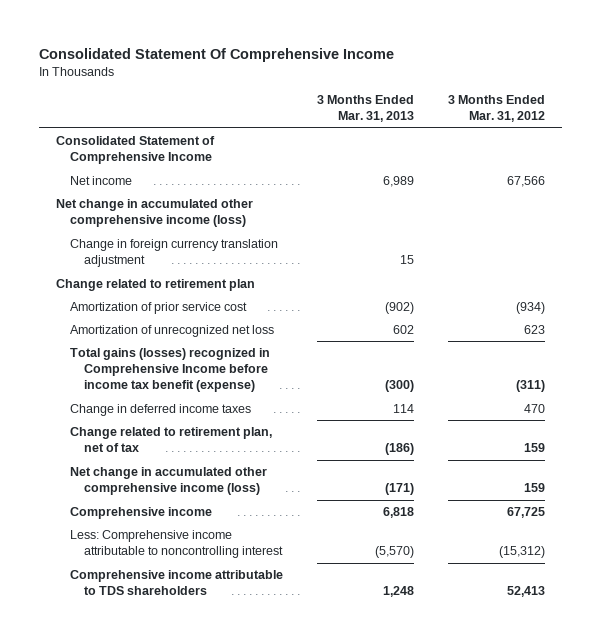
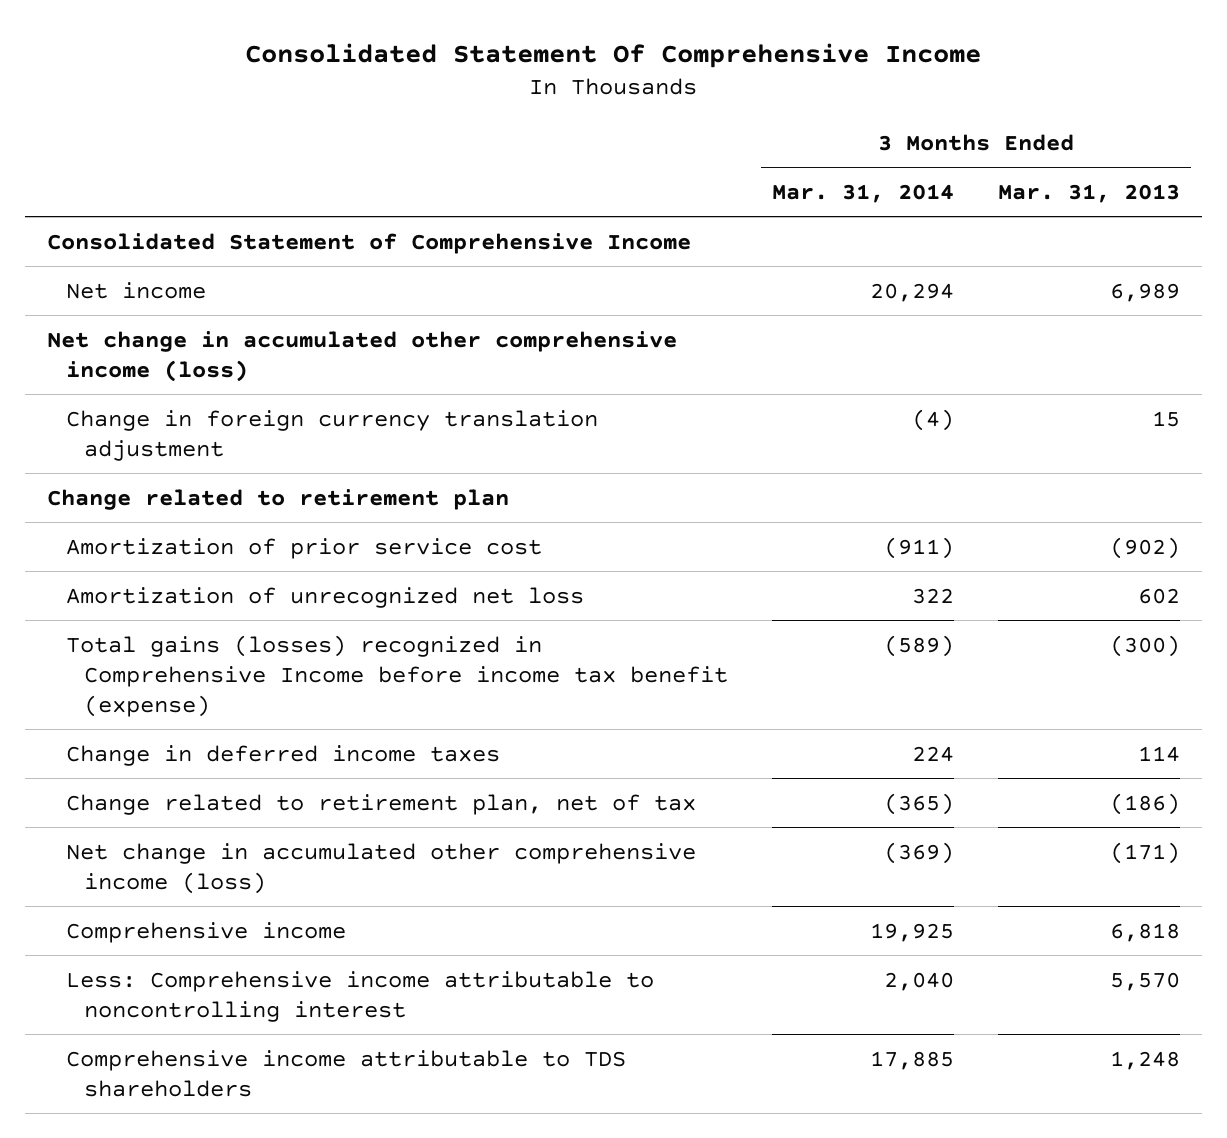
- | 3 Months Ended Mar. 31, 2013 | 3 Months Ended Mar. 31, 2012
+ | 3 Months Ended Mar. 31, 2014 | 3 Months Ended Mar. 31, 2013
- Less: Comprehensive income attributable to noncontrolling interest | (5,570) | (15,312)
+ Less: Comprehensive income attributable to noncontrolling interest | 2,040 | 5,570

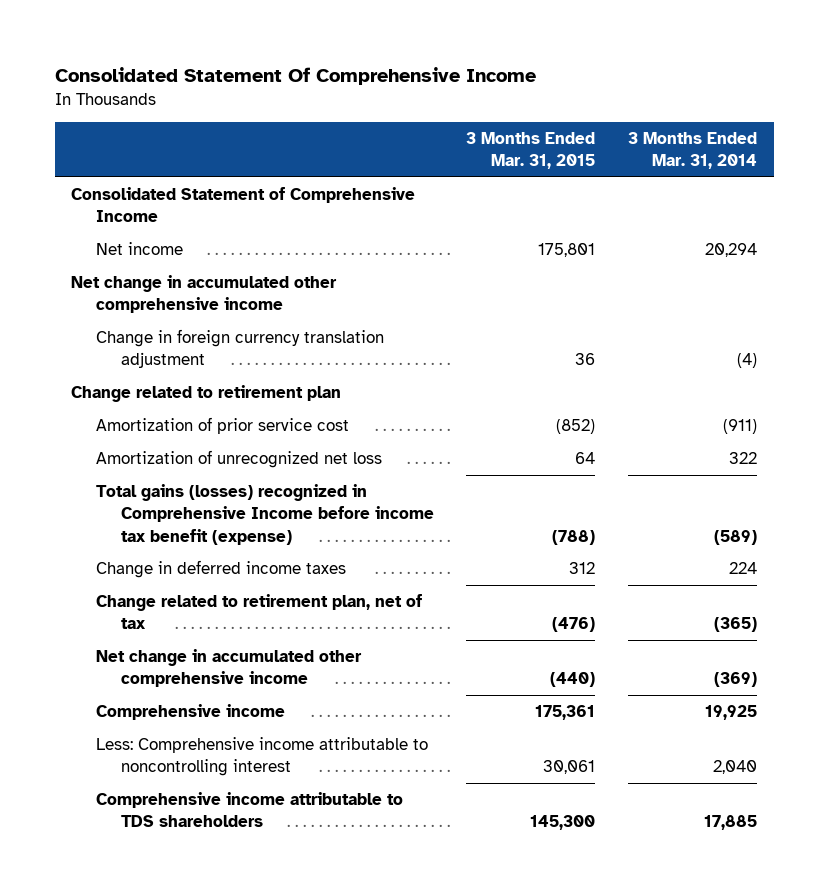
- | 3 Months Ended Mar. 31, 2014 | 3 Months Ended Mar. 31, 2013
+ | 3 Months Ended Mar. 31, 2015 | 3 Months Ended Mar. 31, 2014
- Net change in accumulated other comprehensive income (loss)
+ Net change in accumulated other comprehensive income
- Net change in accumulated other comprehensive income (loss) | (369) | (171)
+ Net change in accumulated other comprehensive income | (440) | (369)

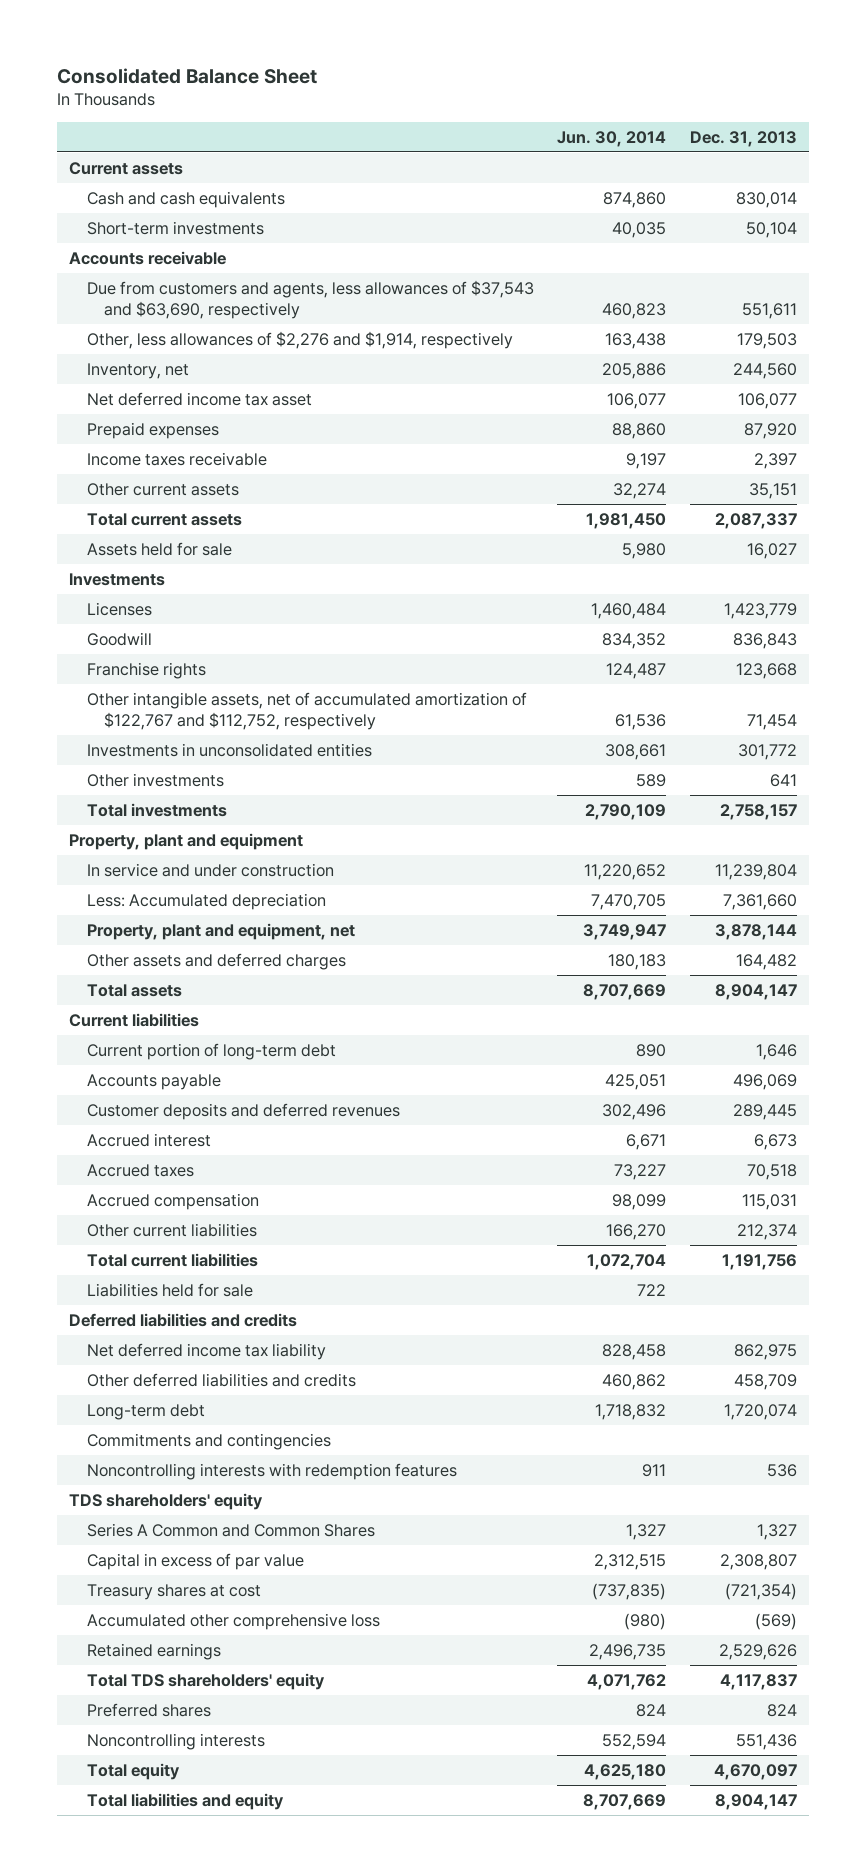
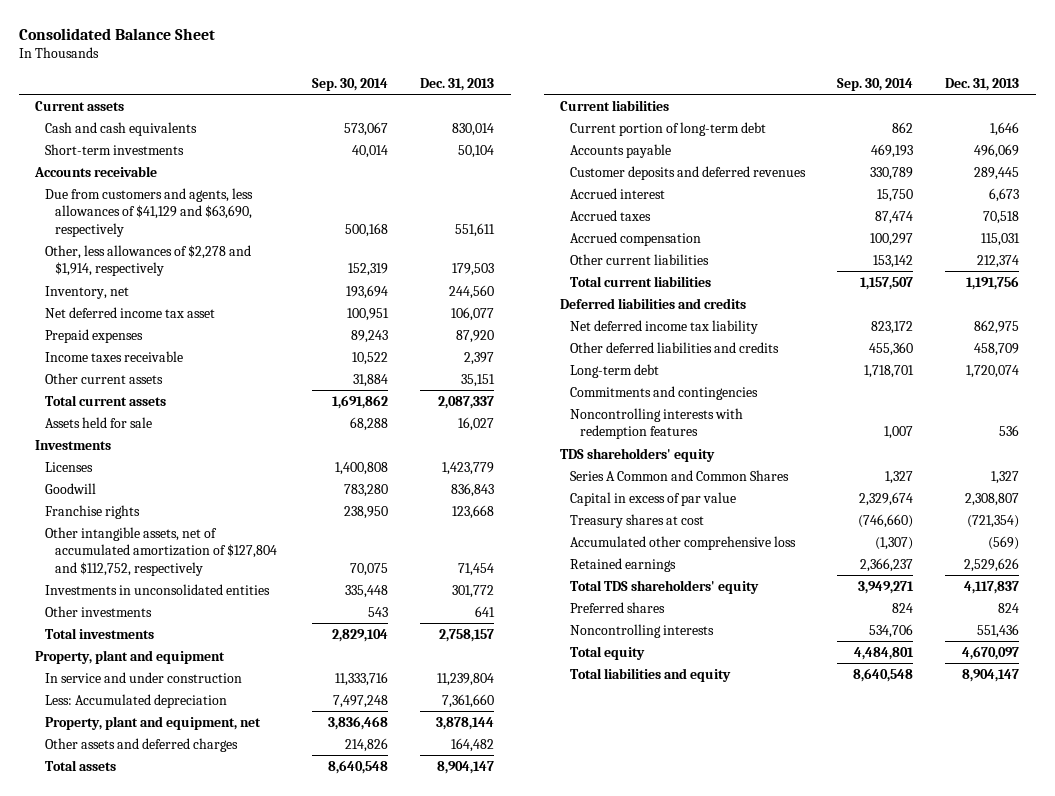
- | Jun. 30, 2014 | Dec. 31, 2013
+ | Sep. 30, 2014 | Dec. 31, 2013
- Due from customers and agents, less allowances of $37,543 and $63,690, respectively | 460,823 | 551,611
- Other, less allowances of $2,276 and $1,914, respectively | 163,438 | 179,503
+ Due from customers and agents, less allowances of $41,129 and $63,690, respectively | 500,168 | 551,611
+ Other, less allowances of $2,278 and $1,914, respectively | 152,319 | 179,503
- Other intangible assets, net of accumulated amortization of $122,767 and $112,752, respectively | 61,536 | 71,454
+ Other intangible assets, net of accumulated amortization of $127,804 and $112,752, respectively | 70,075 | 71,454
- Liabilities held for sale | 722 |

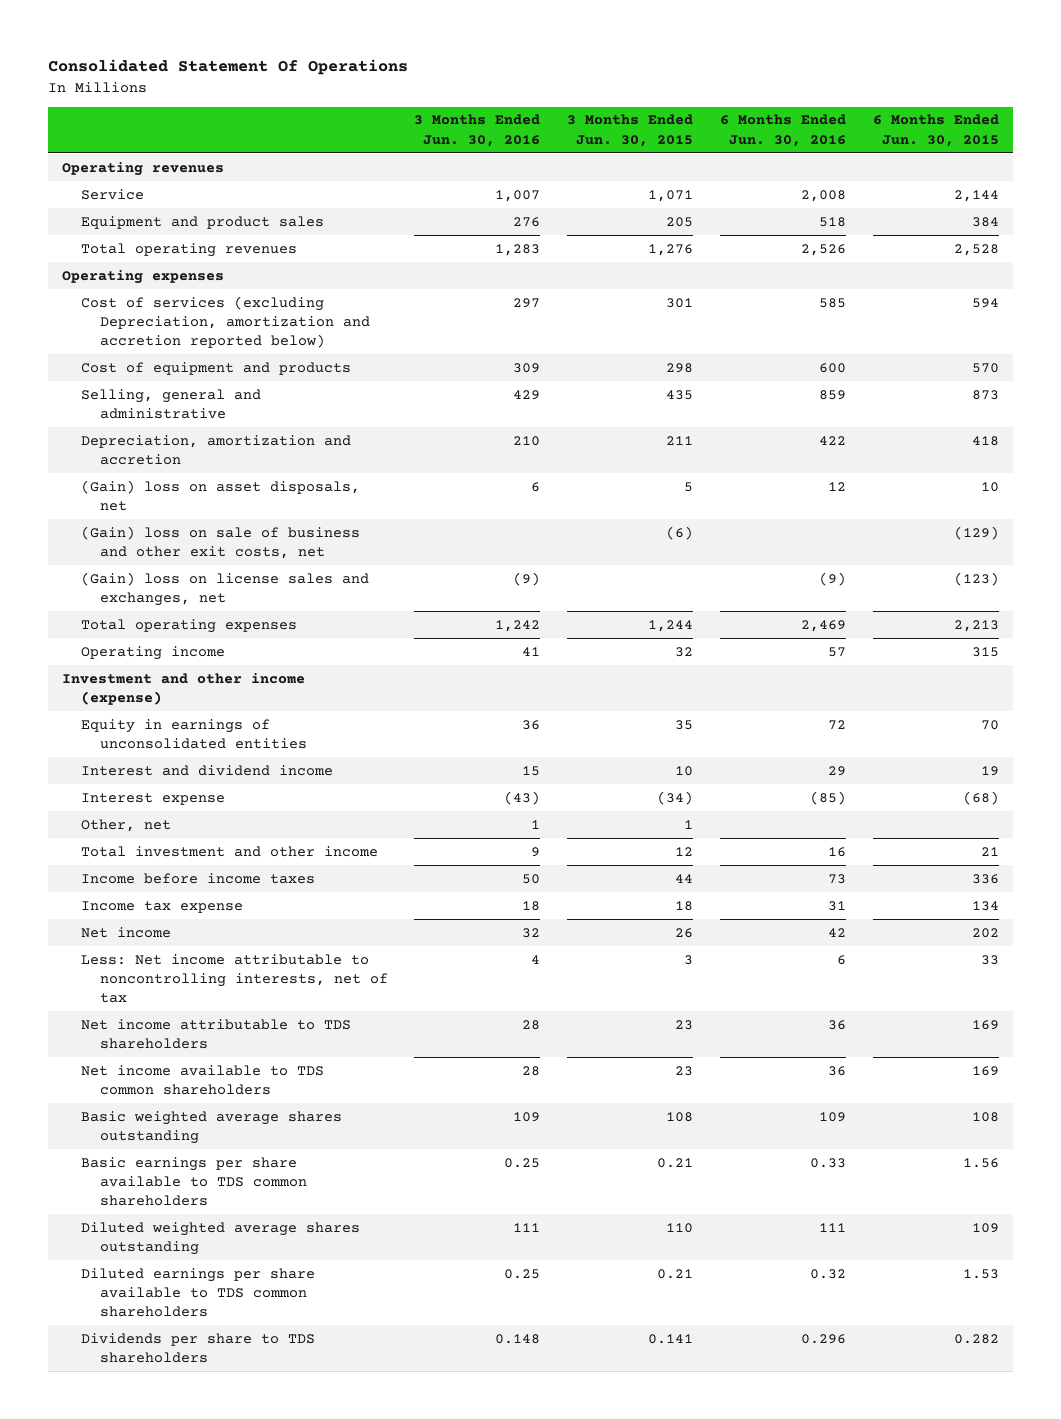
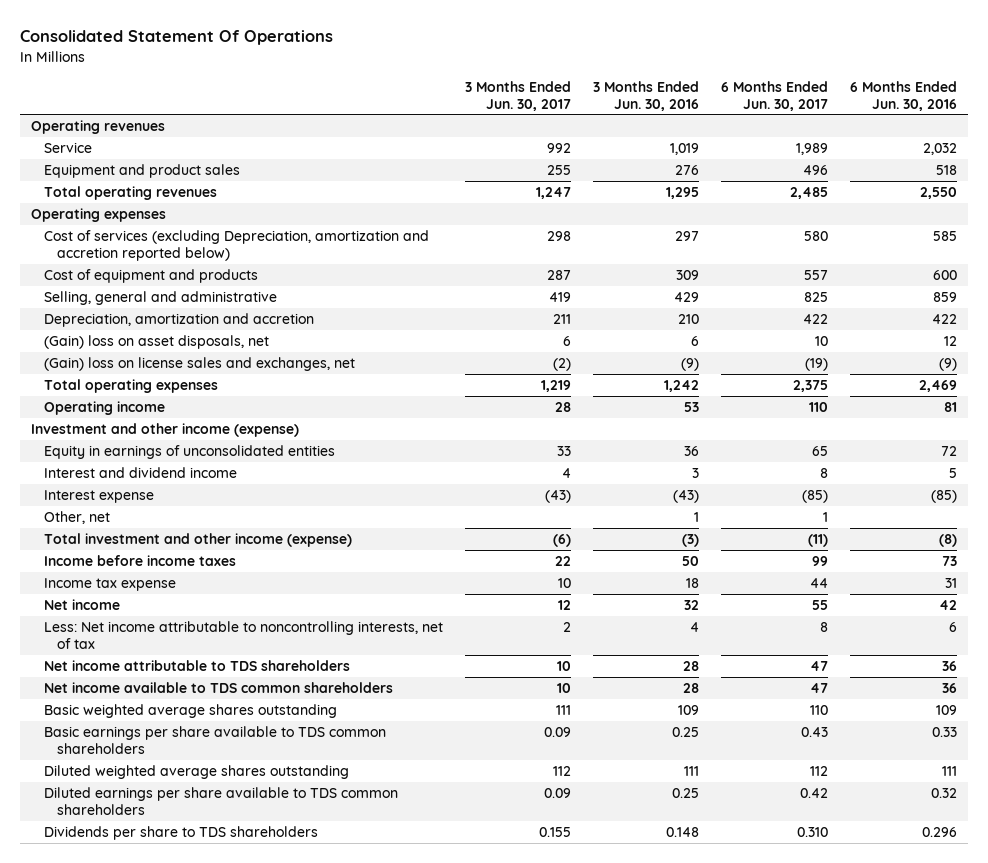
- | 3 Months Ended Jun. 30, 2016 | 3 Months Ended Jun. 30, 2015 | 6 Months Ended Jun. 30, 2016 | 6 Months Ended Jun. 30, 2015
+ | 3 Months Ended Jun. 30, 2017 | 3 Months Ended Jun. 30, 2016 | 6 Months Ended Jun. 30, 2017 | 6 Months Ended Jun. 30, 2016
- Service | 1,007 | 1,071 | 2,008 | 2,144
+ Service | 992 | 1,019 | 1,989 | 2,032
- Total operating revenues | 1,283 | 1,276 | 2,526 | 2,528
+ Total operating revenues | 1,247 | 1,295 | 2,485 | 2,550
- (Gain) loss on sale of business and other exit costs, net | | (6) | | (129)
- Operating income | 41 | 32 | 57 | 315
+ Operating income | 28 | 53 | 110 | 81
- Interest and dividend income | 15 | 10 | 29 | 19
+ Interest and dividend income | 4 | 3 | 8 | 5
- Total investment and other income | 9 | 12 | 16 | 21
+ Total investment and other income (expense) | (6) | (3) | (11) | (8)

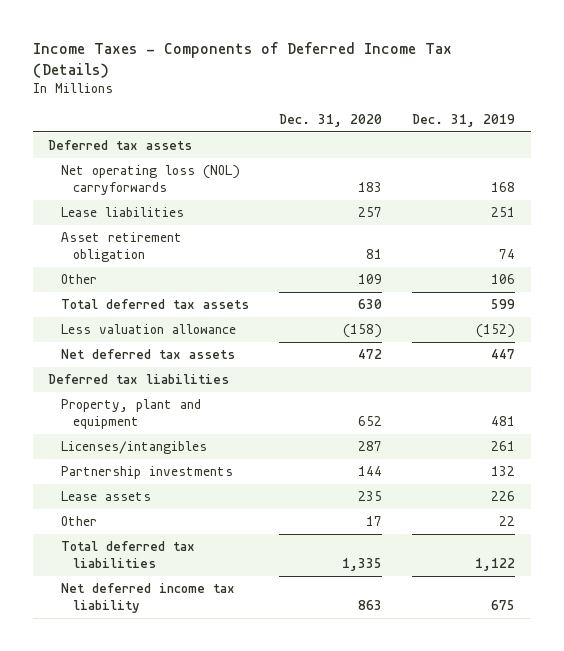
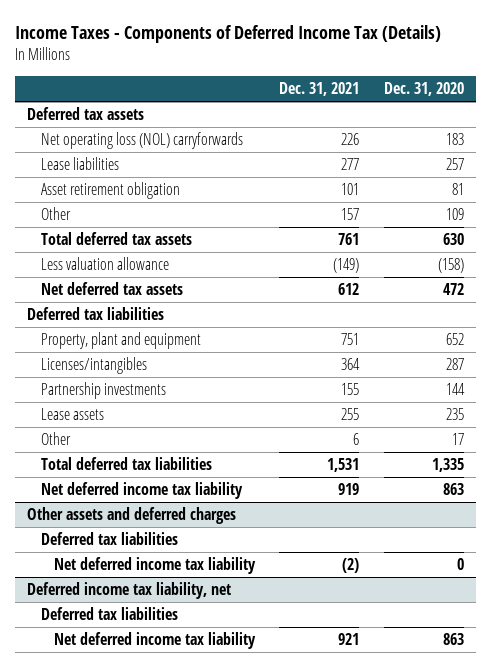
- | Dec. 31, 2020 | Dec. 31, 2019
+ | Dec. 31, 2021 | Dec. 31, 2020
+ Other assets and deferred charges
+ Deferred tax liabilities
+ Net deferred income tax liability | (2) | 0
+ Deferred income tax liability, net
+ Deferred tax liabilities
+ Net deferred income tax liability | 921 | 863

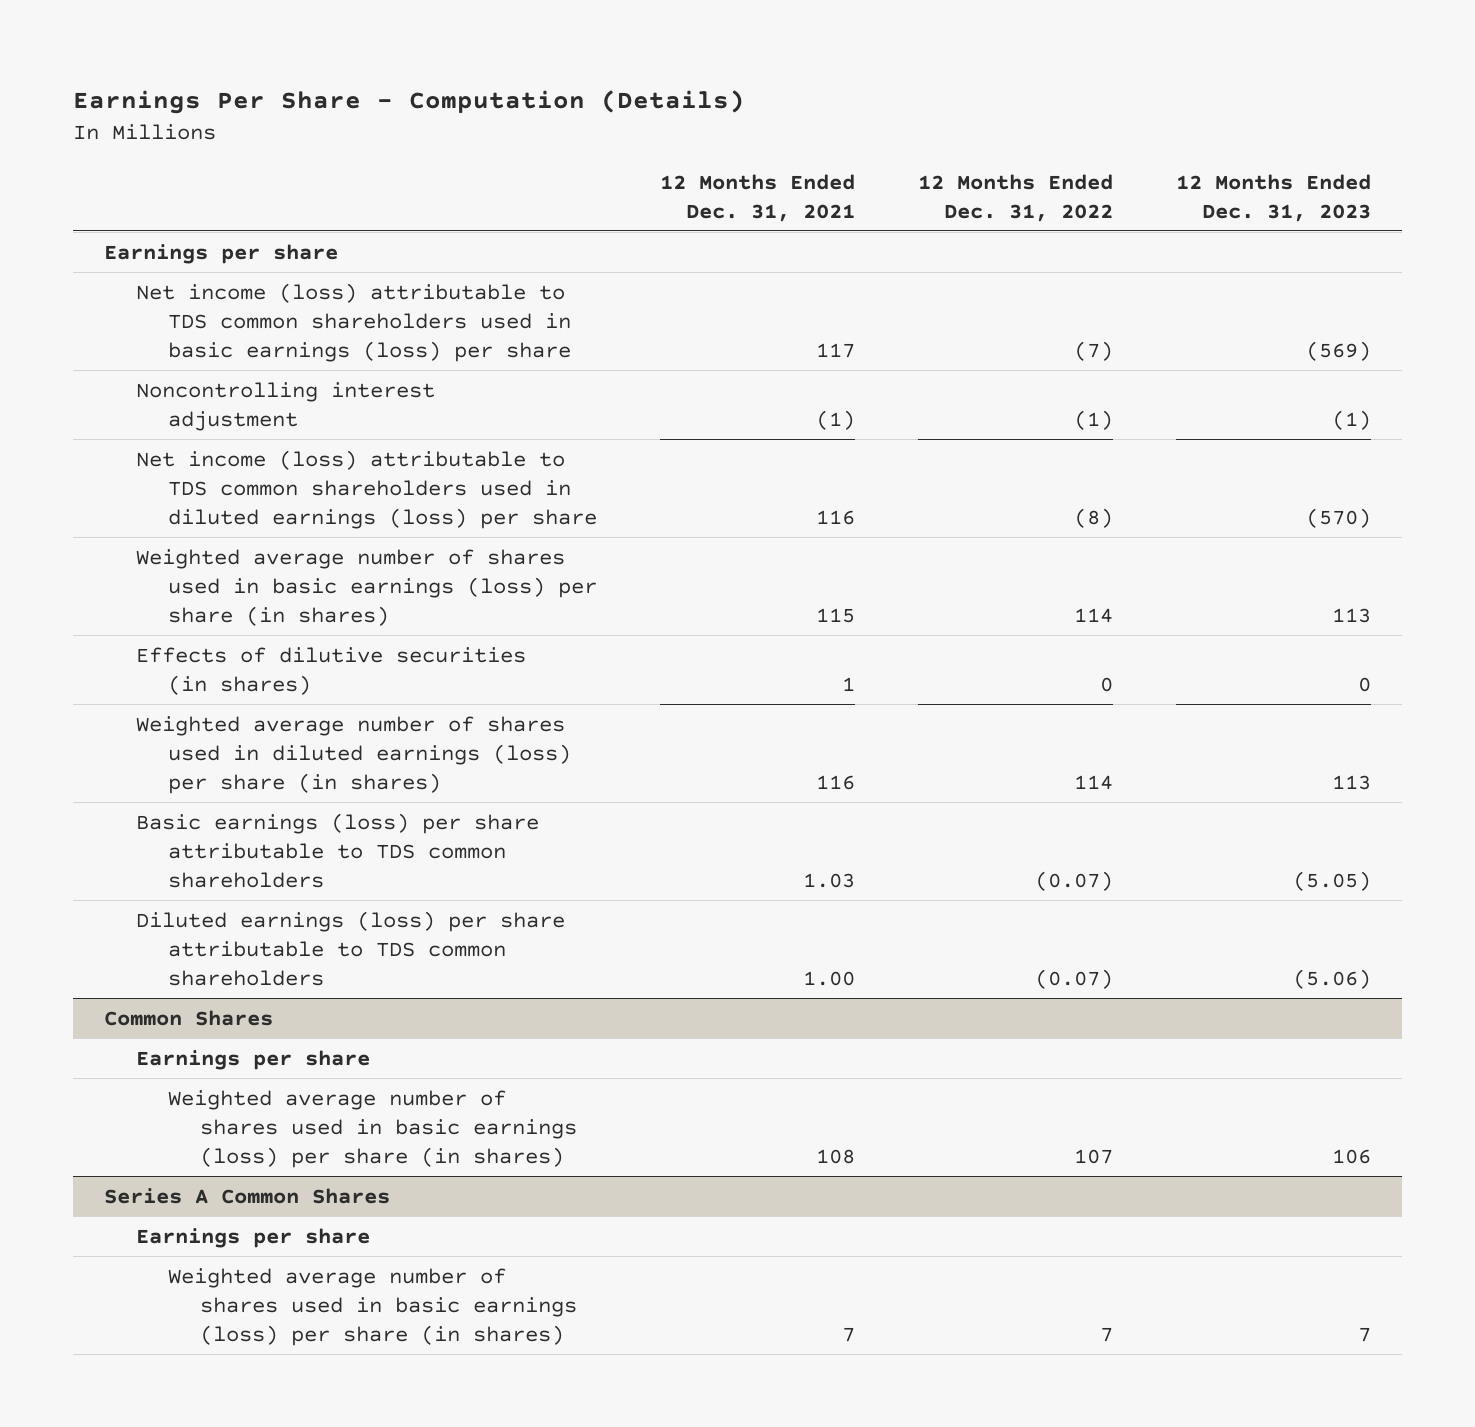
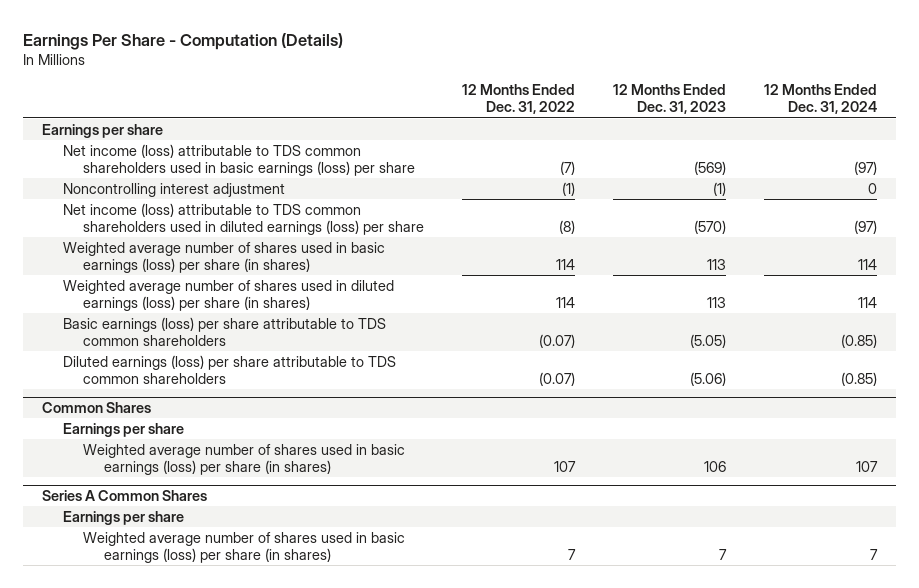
- | 12 Months Ended Dec. 31, 2021 | 12 Months Ended Dec. 31, 2022 | 12 Months Ended Dec. 31, 2023
+ | 12 Months Ended Dec. 31, 2022 | 12 Months Ended Dec. 31, 2023 | 12 Months Ended Dec. 31, 2024
- Effects of dilutive securities (in shares) | 1 | 0 | 0

